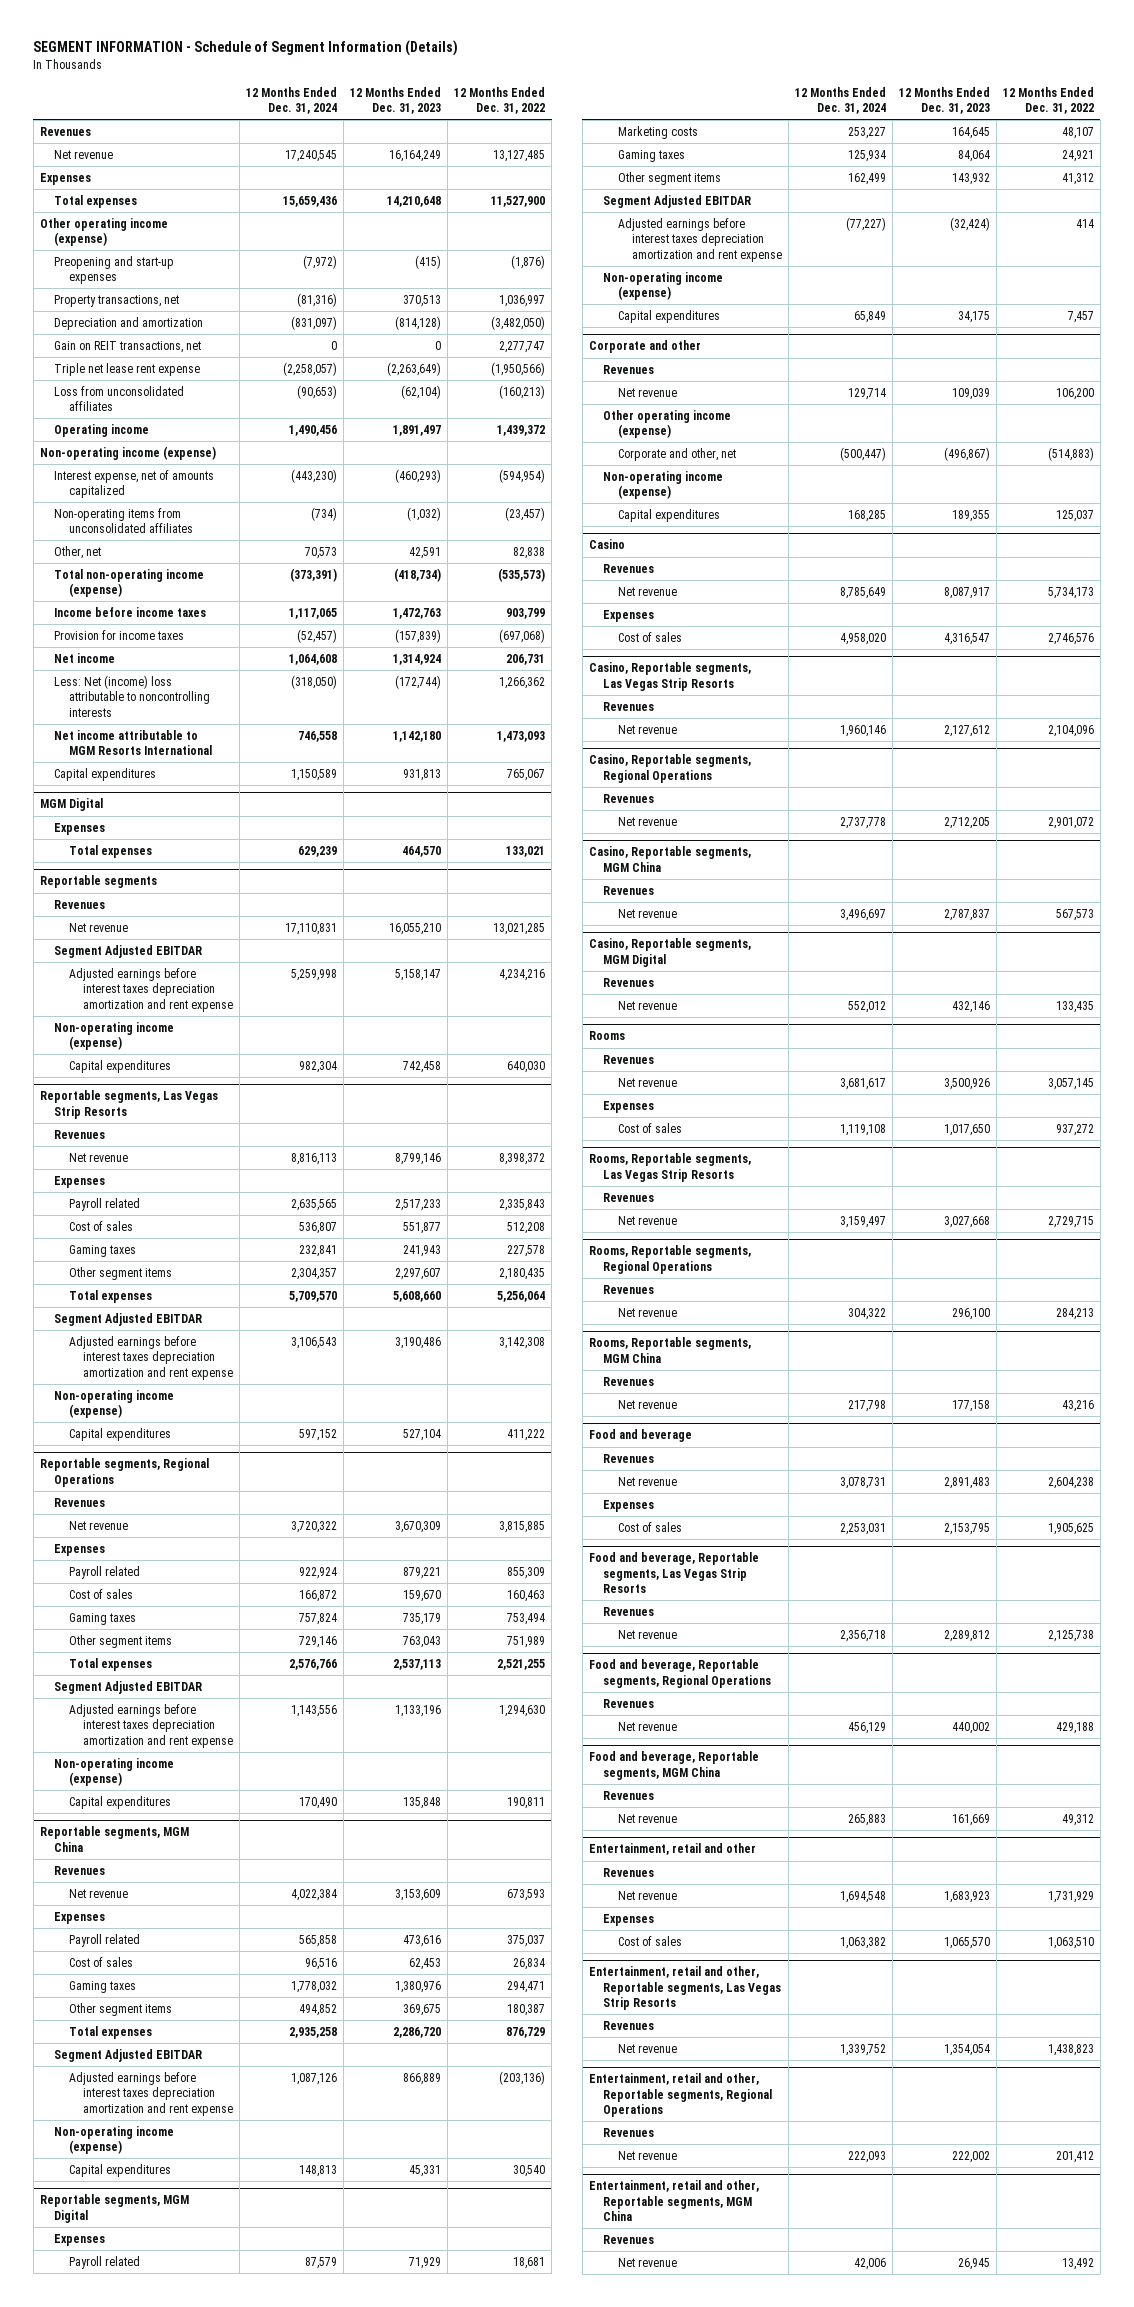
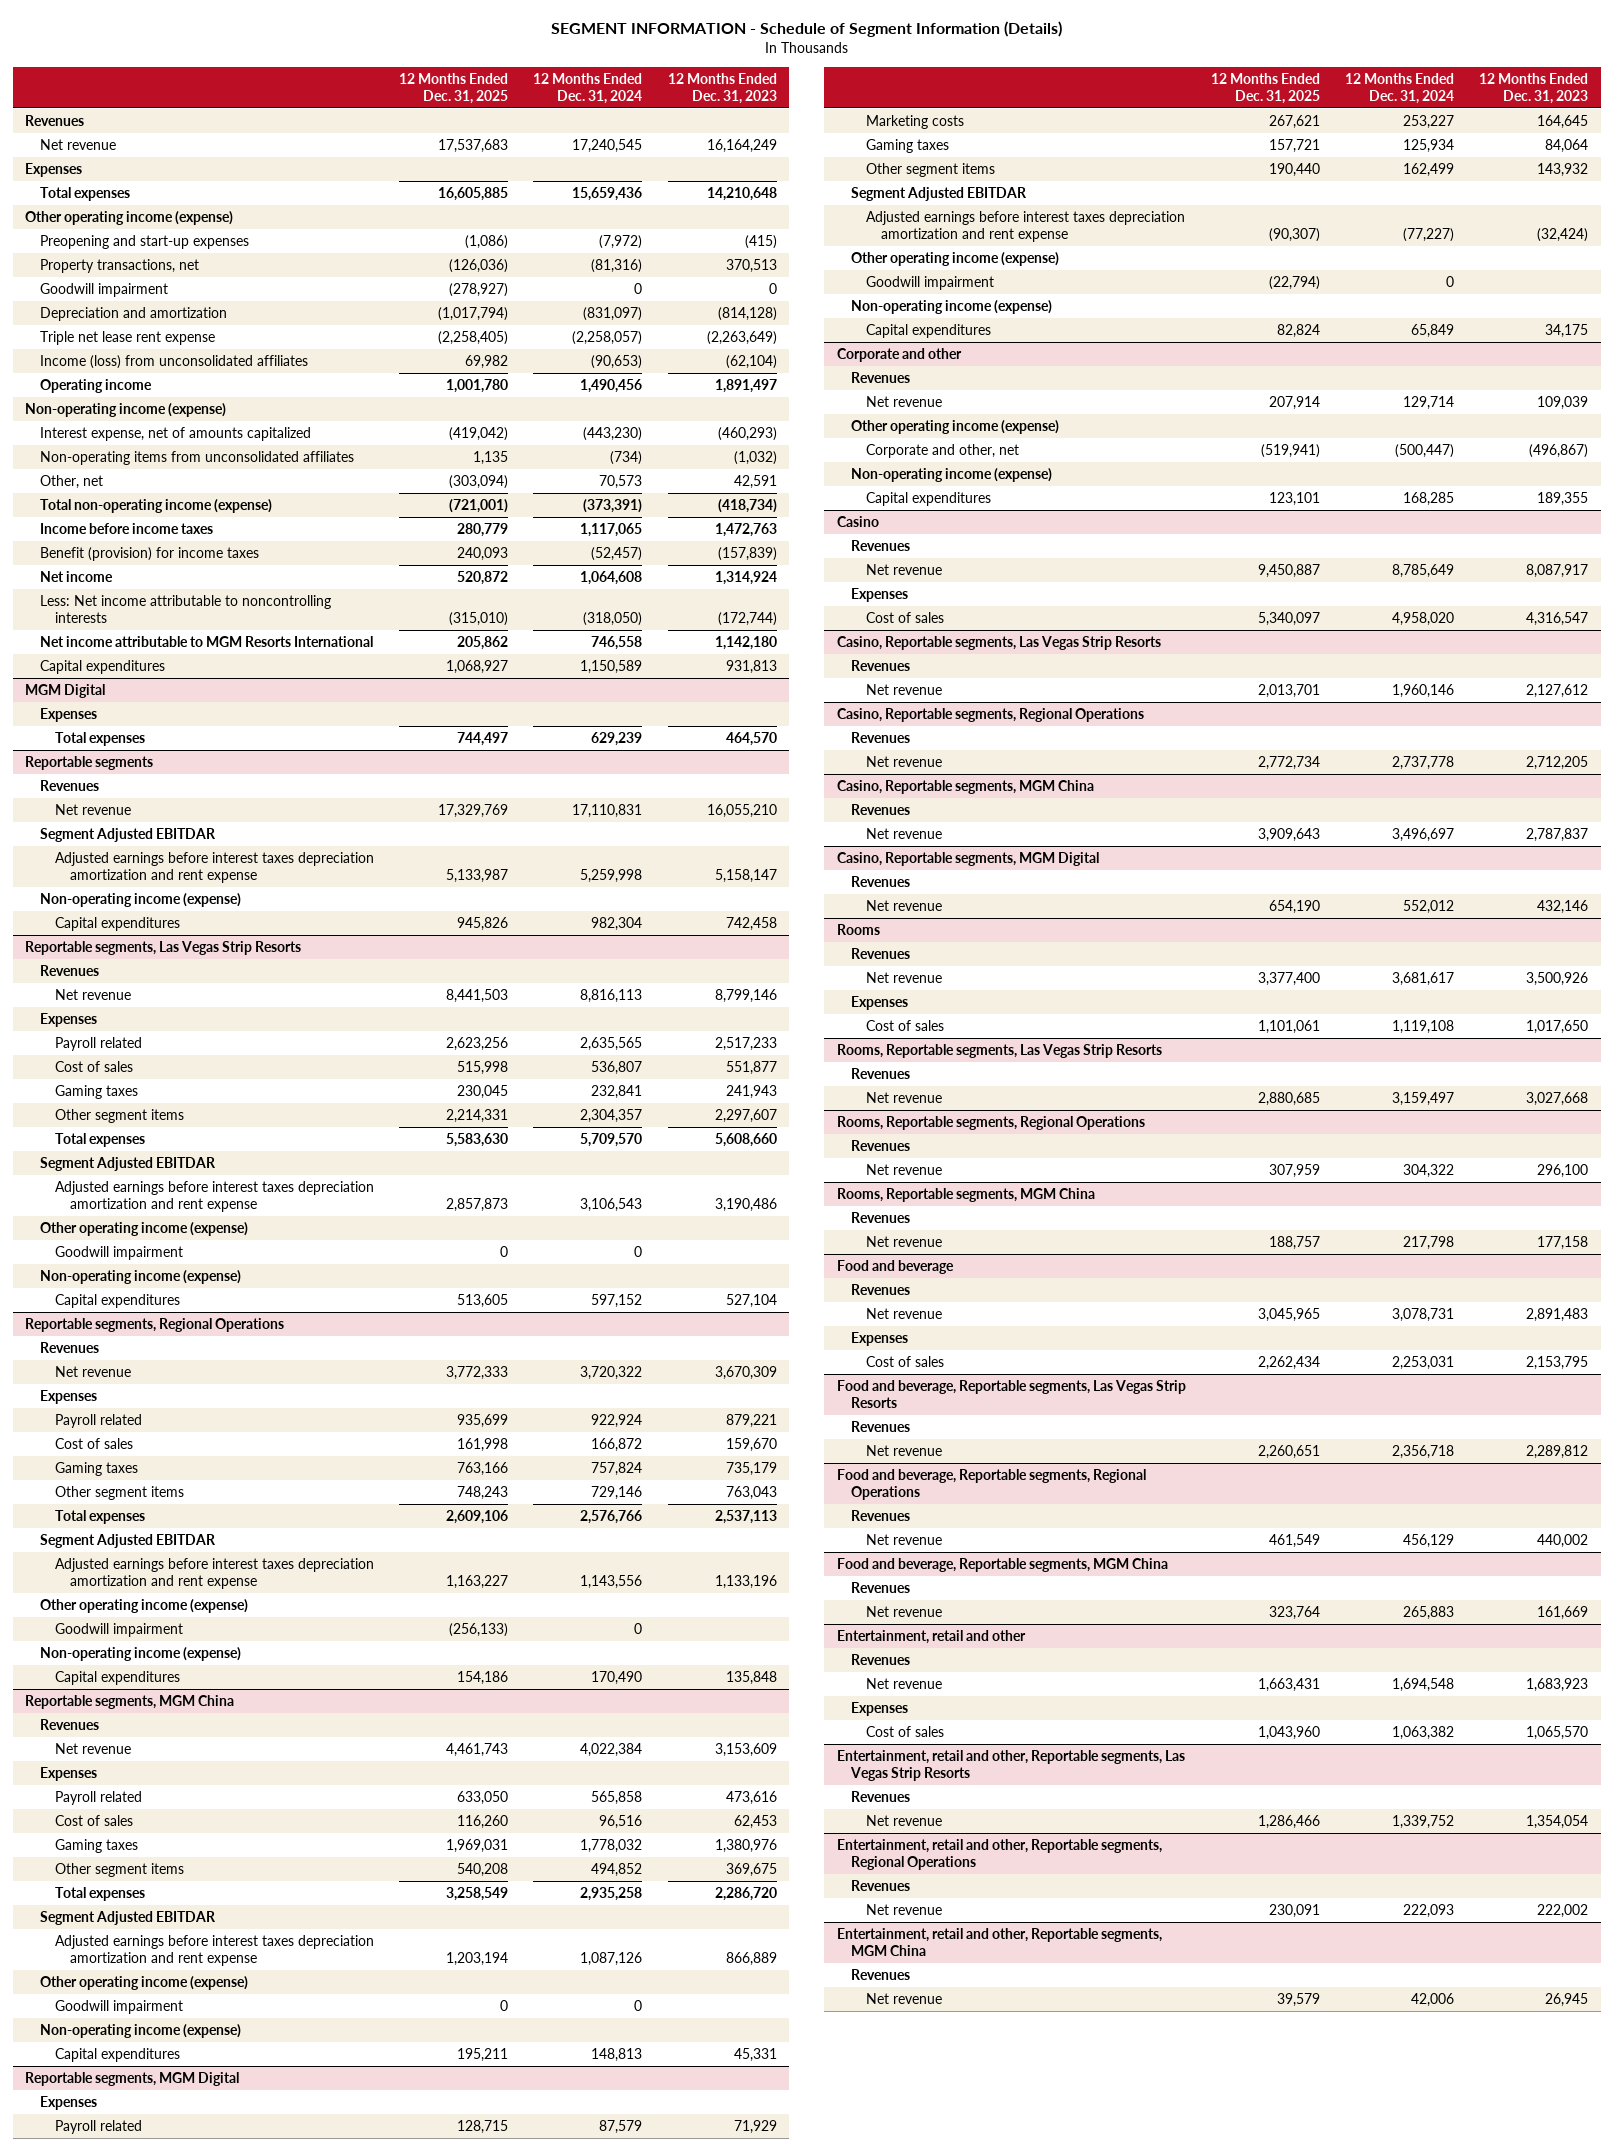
- | 12 Months Ended Dec. 31, 2024 | 12 Months Ended Dec. 31, 2023 | 12 Months Ended Dec. 31, 2022
+ | 12 Months Ended Dec. 31, 2025 | 12 Months Ended Dec. 31, 2024 | 12 Months Ended Dec. 31, 2023
+ Goodwill impairment | (278,927) | 0 | 0
- Gain on REIT transactions, net | 0 | 0 | 2,277,747
- Loss from unconsolidated affiliates | (90,653) | (62,104) | (160,213)
+ Income (loss) from unconsolidated affiliates | 69,982 | (90,653) | (62,104)
- Provision for income taxes | (52,457) | (157,839) | (697,068)
+ Benefit (provision) for income taxes | 240,093 | (52,457) | (157,839)
- Less: Net (income) loss attributable to noncontrolling interests | (318,050) | (172,744) | 1,266,362
+ Less: Net income attributable to noncontrolling interests | (315,010) | (318,050) | (172,744)
@ Reportable segments, Las Vegas Strip Resorts
+ Other operating income (expense)
+ Goodwill impairment | 0 | 0 |
@ Reportable segments, Regional Operations
+ Other operating income (expense)
+ Goodwill impairment | (256,133) | 0 |
@ Reportable segments, MGM China
+ Other operating income (expense)
+ Goodwill impairment | 0 | 0 |
@ Reportable segments, MGM Digital
+ Other operating income (expense)
+ Goodwill impairment | (22,794) | 0 |

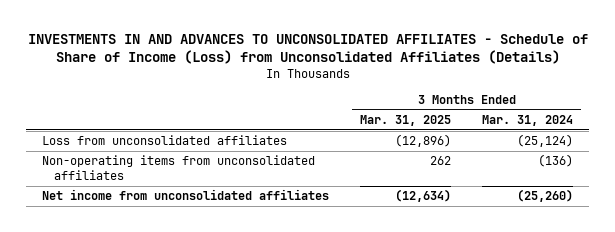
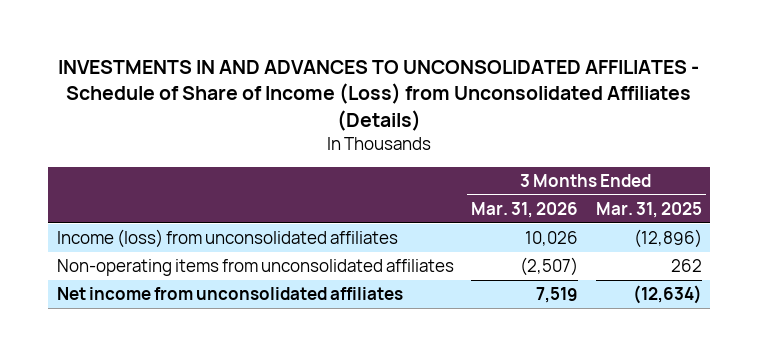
- | 3 Months Ended Mar. 31, 2025 | 3 Months Ended Mar. 31, 2024
+ | 3 Months Ended Mar. 31, 2026 | 3 Months Ended Mar. 31, 2025
- Loss from unconsolidated affiliates | (12,896) | (25,124)
+ Income (loss) from unconsolidated affiliates | 10,026 | (12,896)

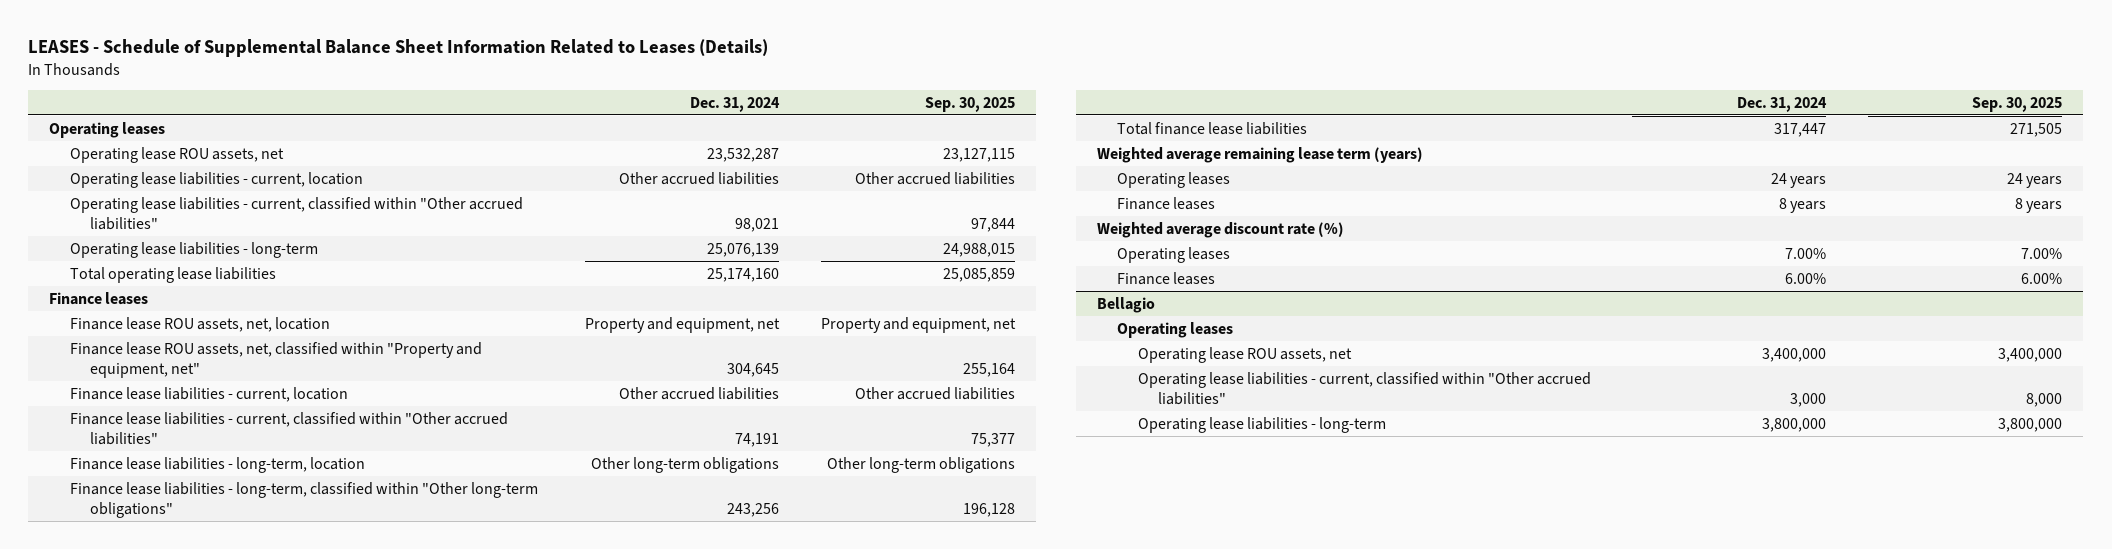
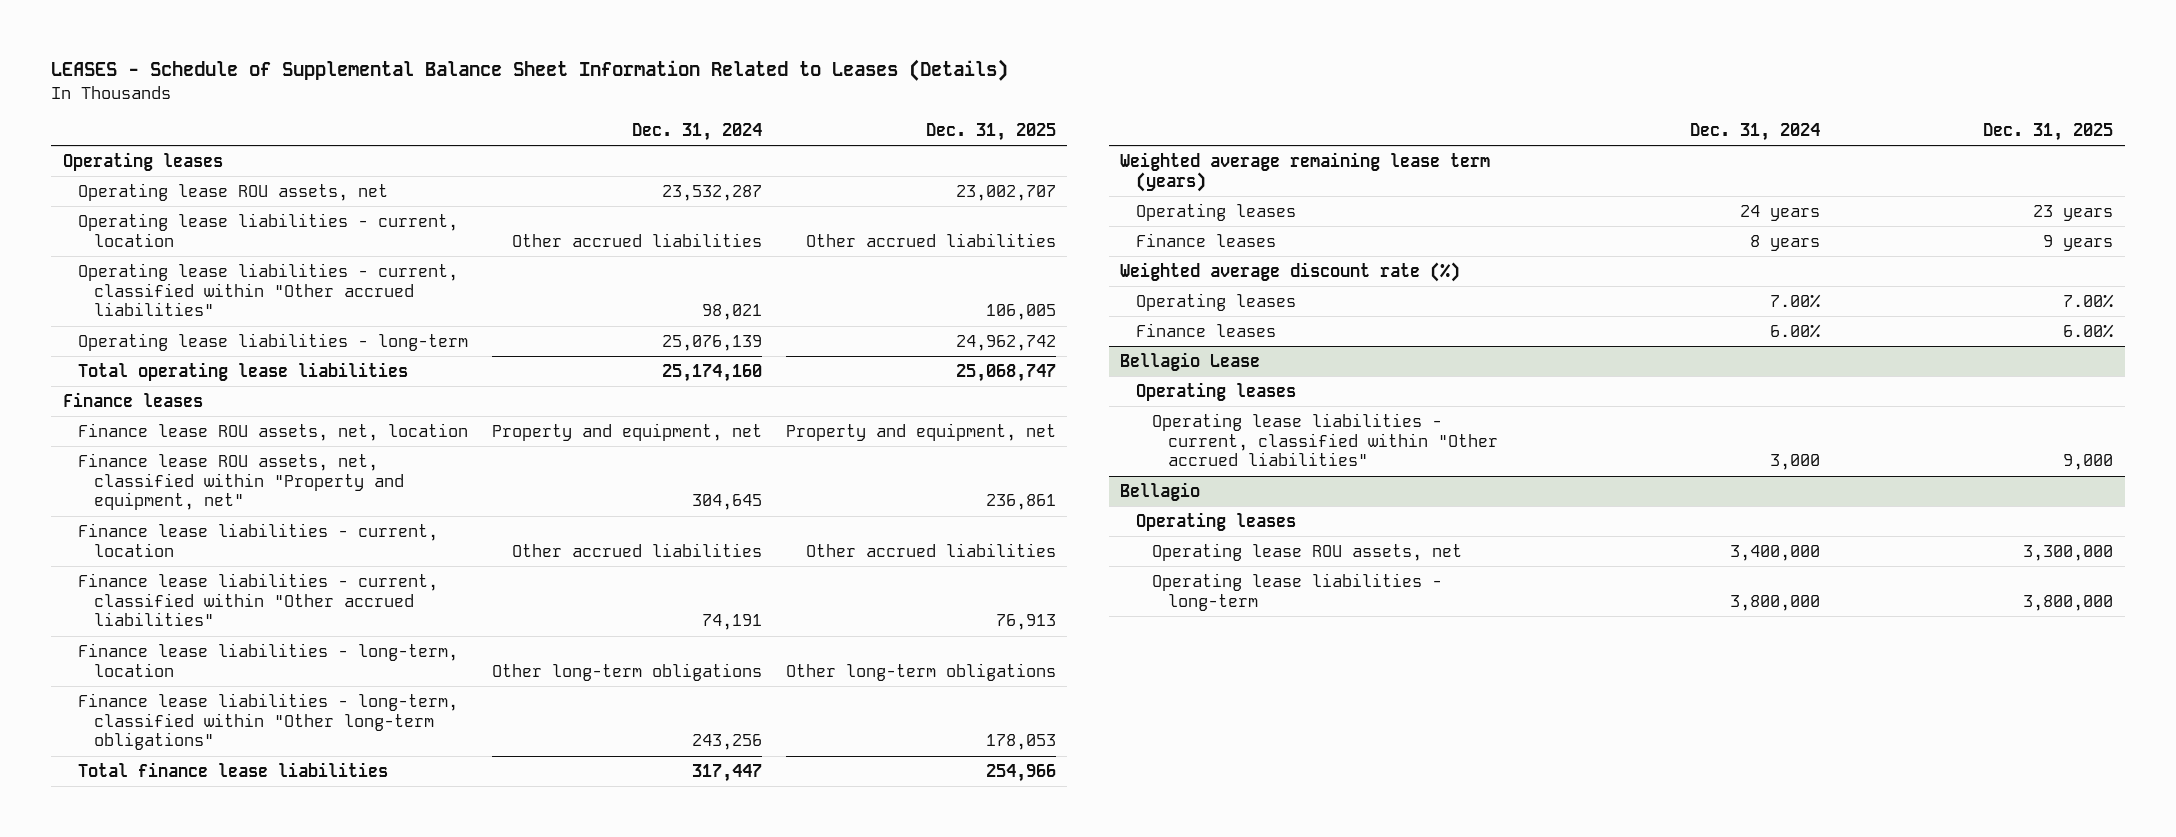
- | Dec. 31, 2024 | Sep. 30, 2025
+ | Dec. 31, 2024 | Dec. 31, 2025
+ Bellagio Lease
+ Operating leases
+ Operating lease liabilities - current, classified within "Other accrued liabilities" | 3,000 | 9,000
@ Bellagio
- Operating lease liabilities - current, classified within "Other accrued liabilities" | 3,000 | 8,000

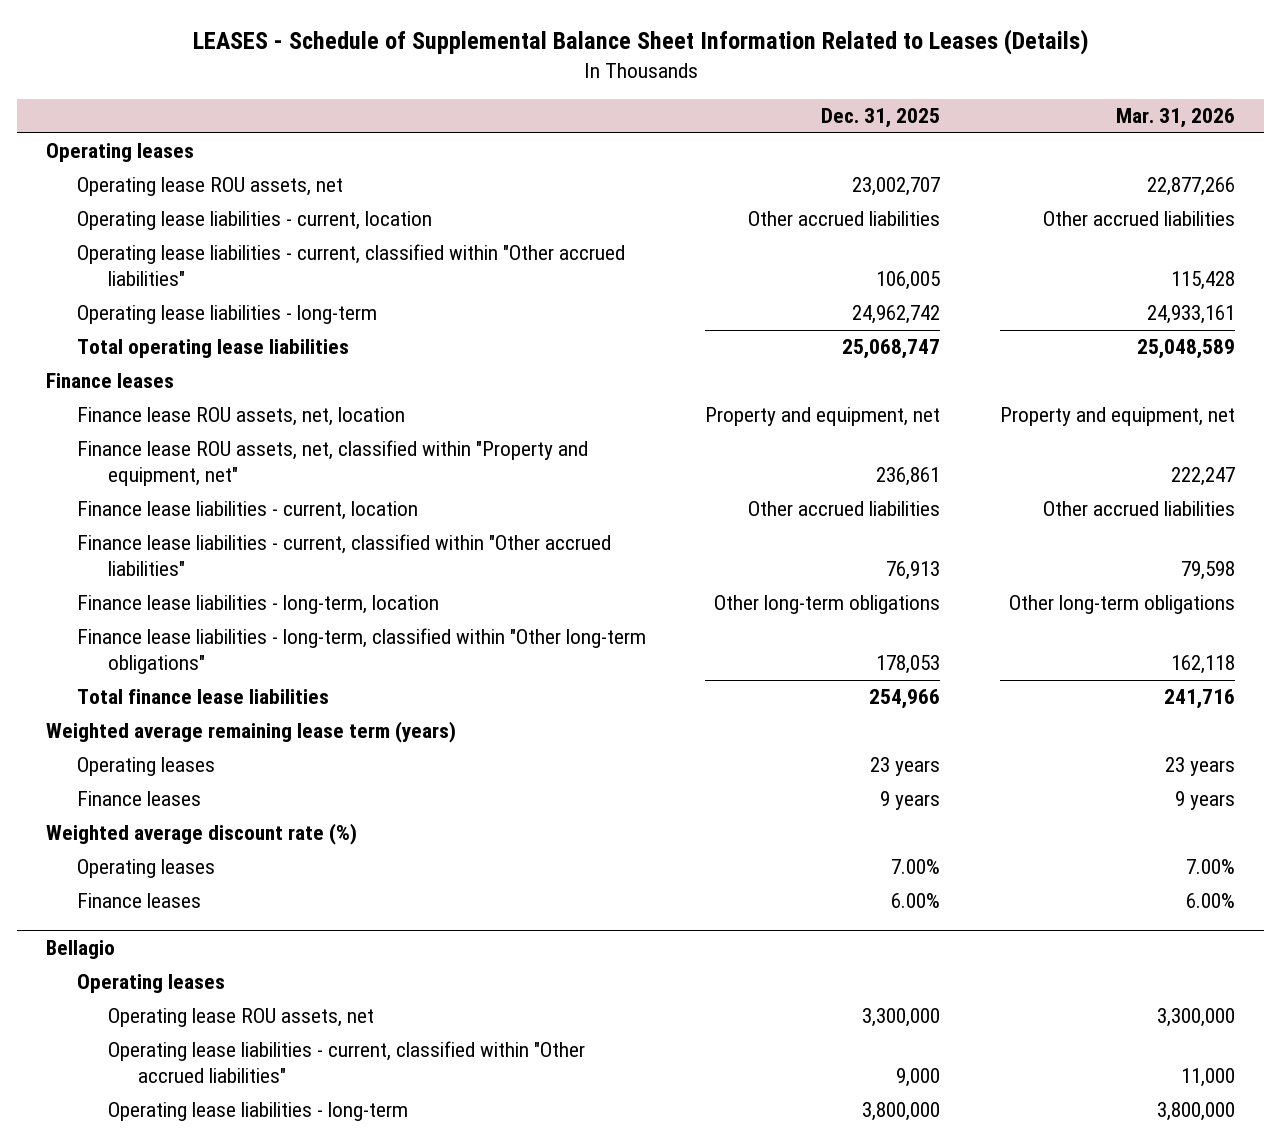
- | Dec. 31, 2024 | Dec. 31, 2025
+ | Dec. 31, 2025 | Mar. 31, 2026
- Bellagio Lease
- Operating leases
- Operating lease liabilities - current, classified within "Other accrued liabilities" | 3,000 | 9,000
@ Bellagio
+ Operating lease liabilities - current, classified within "Other accrued liabilities" | 9,000 | 11,000

